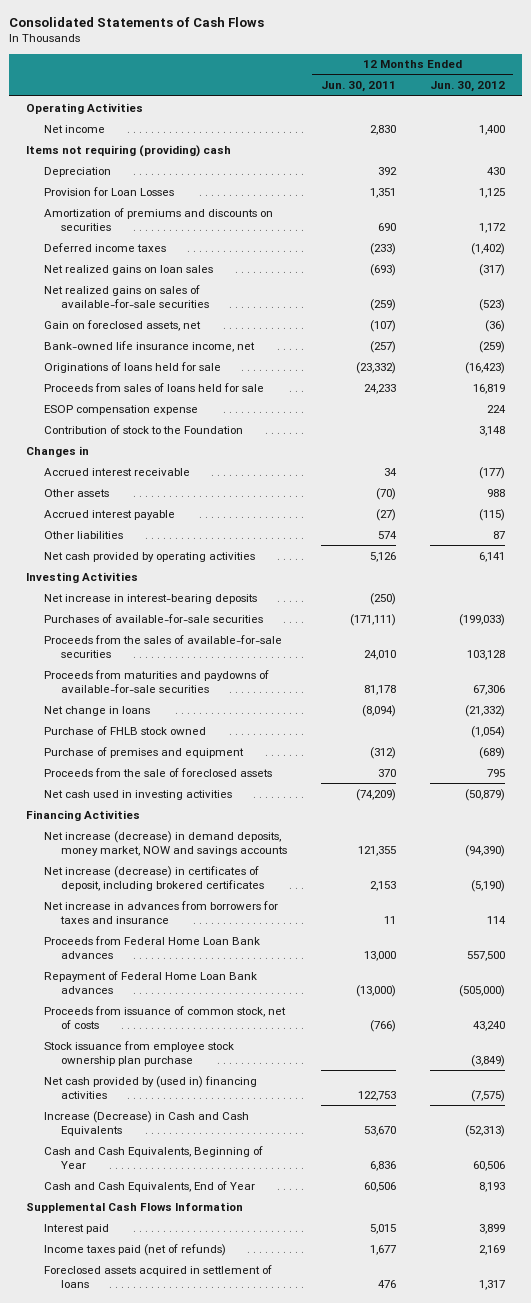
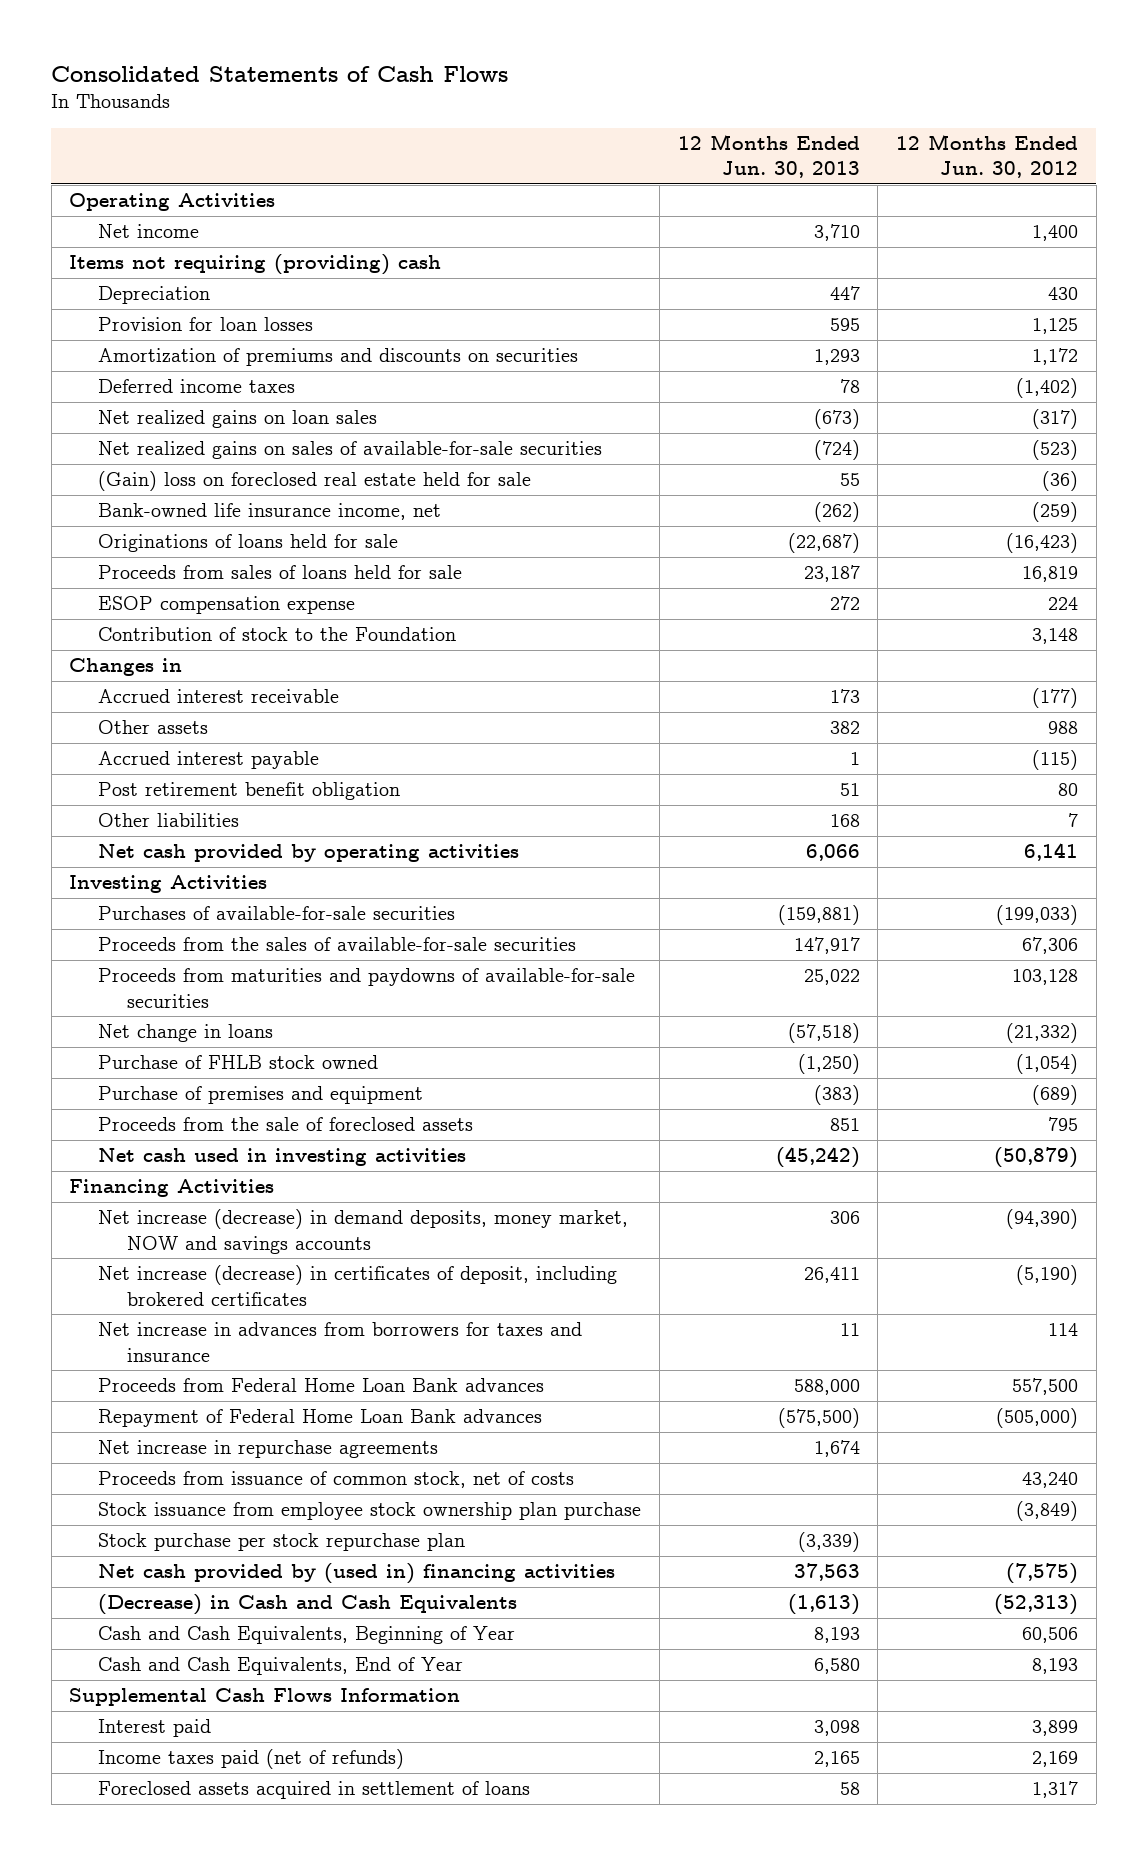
- | 12 Months Ended Jun. 30, 2011 | 12 Months Ended Jun. 30, 2012
+ | 12 Months Ended Jun. 30, 2013 | 12 Months Ended Jun. 30, 2012
- Provision for Loan Losses | 1,351 | 1,125
+ Provision for loan losses | 595 | 1,125
- Gain on foreclosed assets, net | (107) | (36)
+ (Gain) loss on foreclosed real estate held for sale | 55 | (36)
- Other liabilities | 574 | 87
+ Post retirement benefit obligation | 51 | 80
+ Other liabilities | 168 | 7
- Net increase in interest-bearing deposits | (250) |
- Proceeds from the sales of available-for-sale securities | 24,010 | 103,128
- Proceeds from maturities and paydowns of available-for-sale securities | 81,178 | 67,306
+ Proceeds from the sales of available-for-sale securities | 147,917 | 67,306
+ Proceeds from maturities and paydowns of available-for-sale securities | 25,022 | 103,128
+ Net increase in repurchase agreements | 1,674 |
+ Stock purchase per stock repurchase plan | (3,339) |
- Increase (Decrease) in Cash and Cash Equivalents | 53,670 | (52,313)
+ (Decrease) in Cash and Cash Equivalents | (1,613) | (52,313)

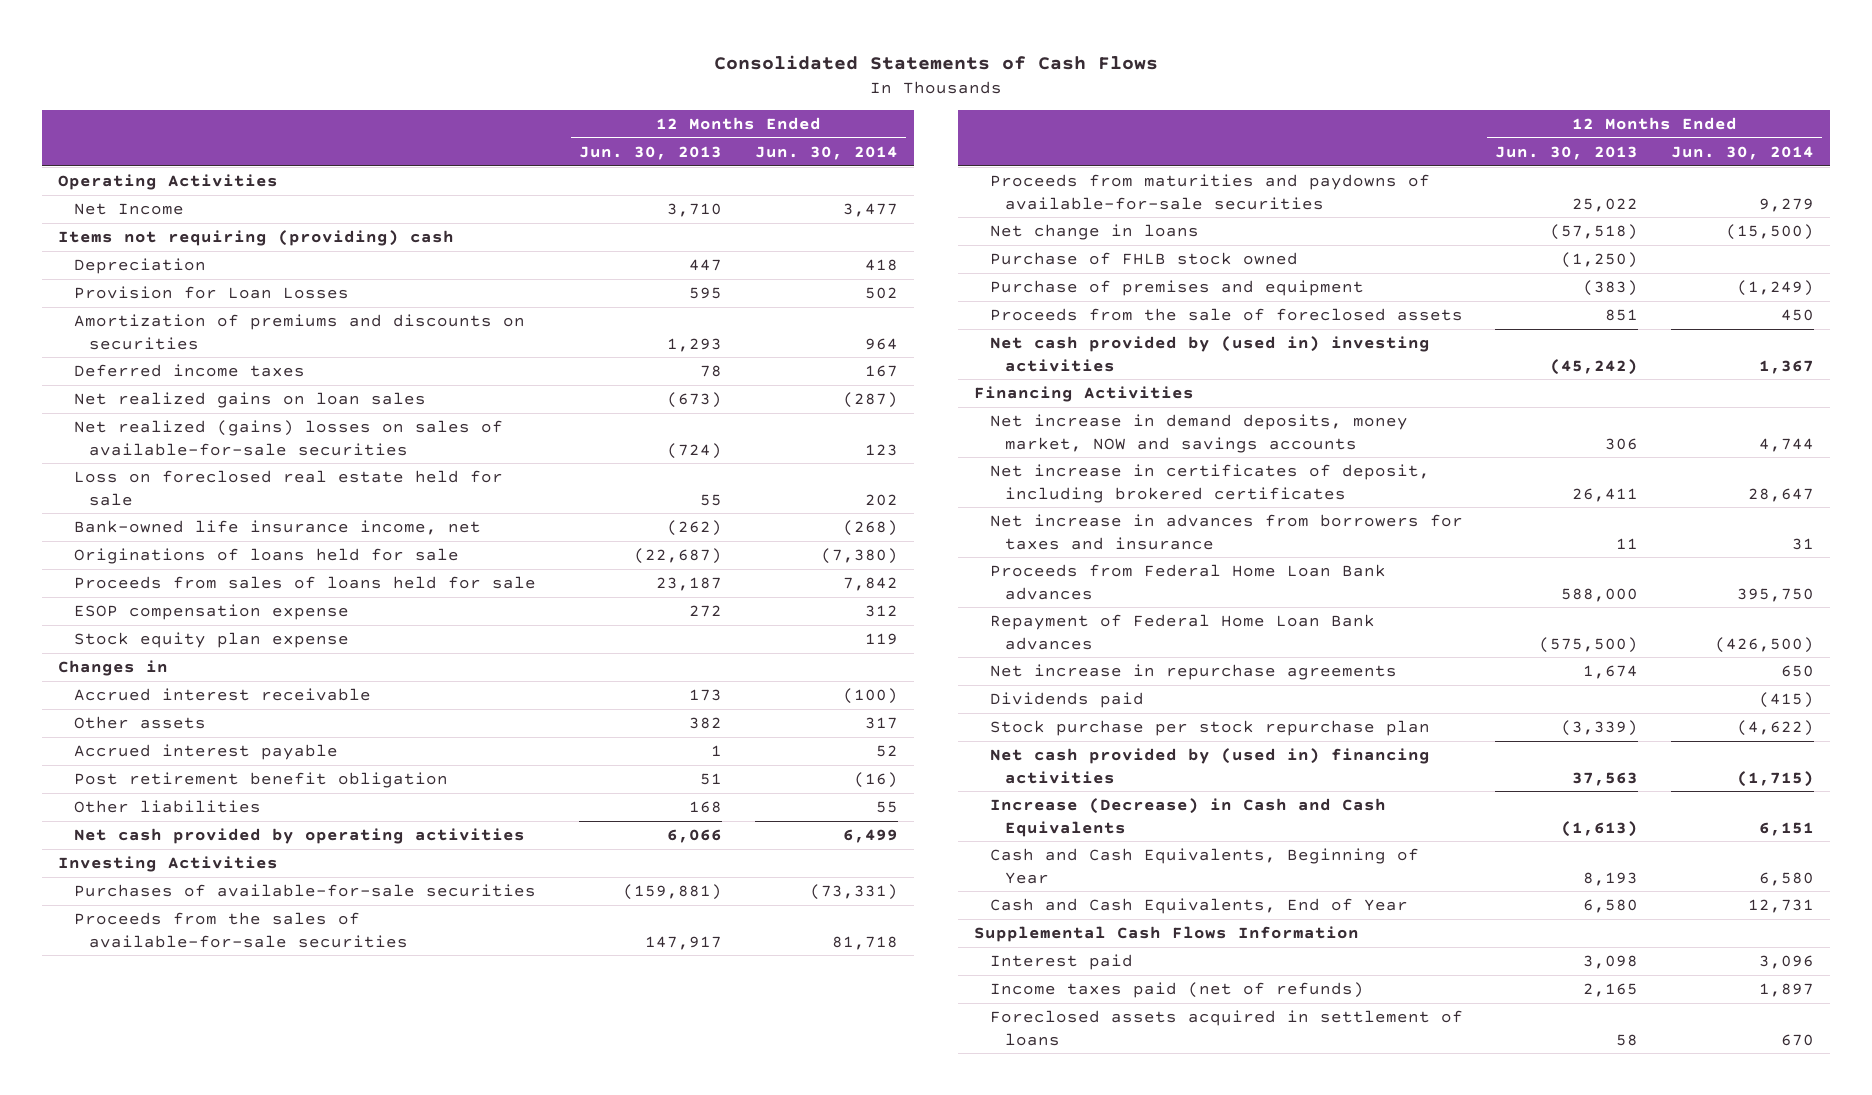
- | 12 Months Ended Jun. 30, 2013 | 12 Months Ended Jun. 30, 2012
+ | 12 Months Ended Jun. 30, 2013 | 12 Months Ended Jun. 30, 2014
- Net income | 3,710 | 1,400
+ Net Income | 3,710 | 3,477
- Provision for loan losses | 595 | 1,125
+ Provision for Loan Losses | 595 | 502
- Net realized gains on sales of available-for-sale securities | (724) | (523)
- (Gain) loss on foreclosed real estate held for sale | 55 | (36)
+ Net realized (gains) losses on sales of available-for-sale securities | (724) | 123
+ Loss on foreclosed real estate held for sale | 55 | 202
- Contribution of stock to the Foundation | | 3,148
+ Stock equity plan expense | | 119
- Net cash used in investing activities | (45,242) | (50,879)
+ Net cash provided by (used in) investing activities | (45,242) | 1,367
- Net increase (decrease) in demand deposits, money market, NOW and savings accounts | 306 | (94,390)
- Net increase (decrease) in certificates of deposit, including brokered certificates | 26,411 | (5,190)
+ Net increase in demand deposits, money market, NOW and savings accounts | 306 | 4,744
+ Net increase in certificates of deposit, including brokered certificates | 26,411 | 28,647
- Proceeds from issuance of common stock, net of costs | | 43,240
- Stock issuance from employee stock ownership plan purchase | | (3,849)
+ Dividends paid | | (415)
- (Decrease) in Cash and Cash Equivalents | (1,613) | (52,313)
+ Increase (Decrease) in Cash and Cash Equivalents | (1,613) | 6,151

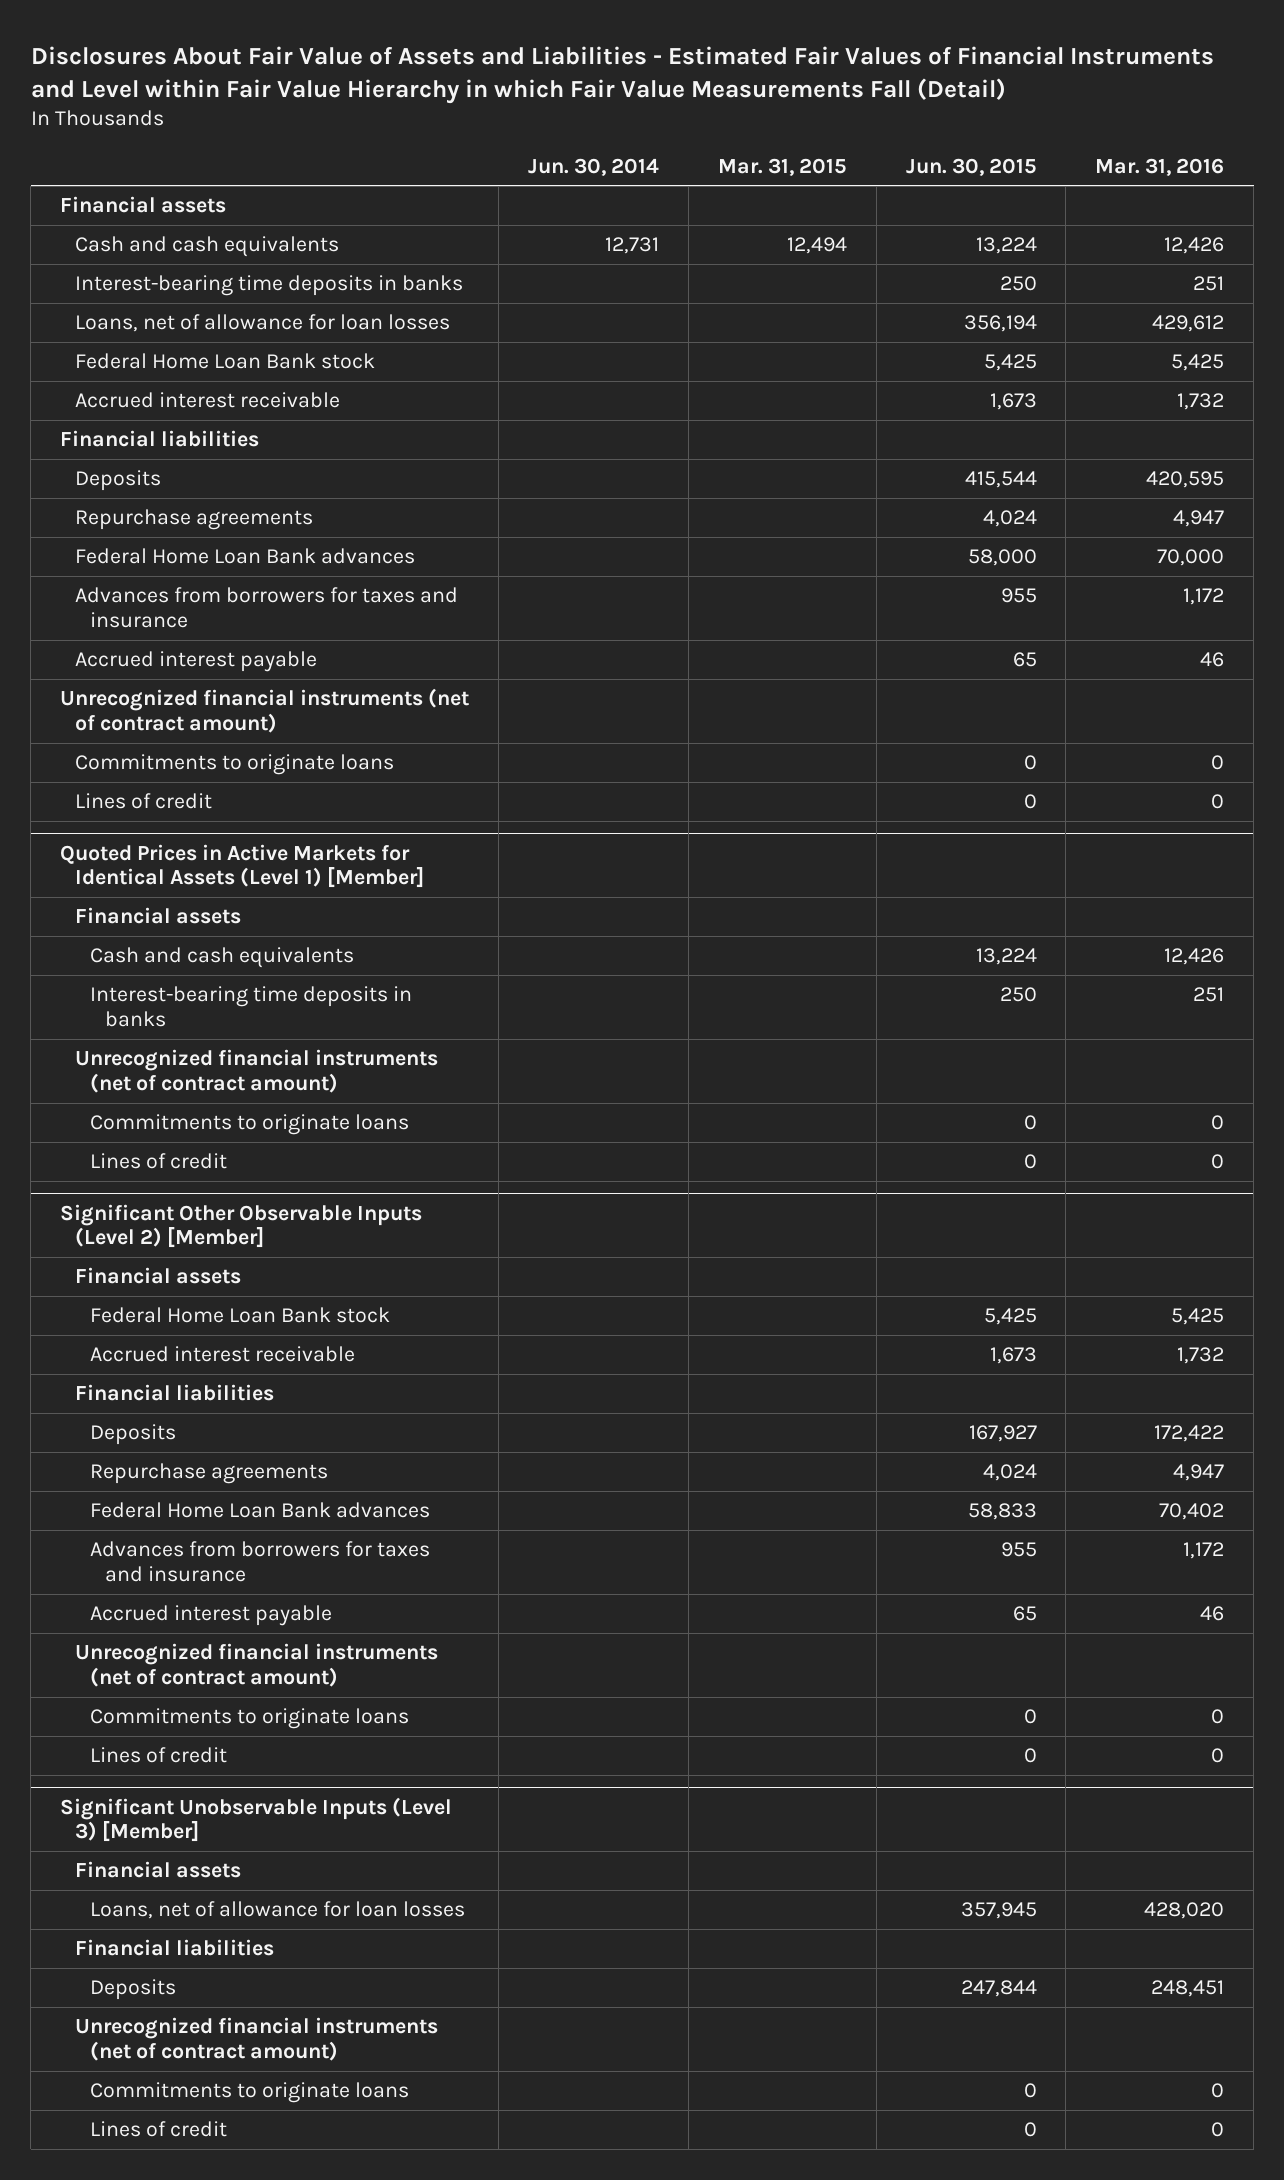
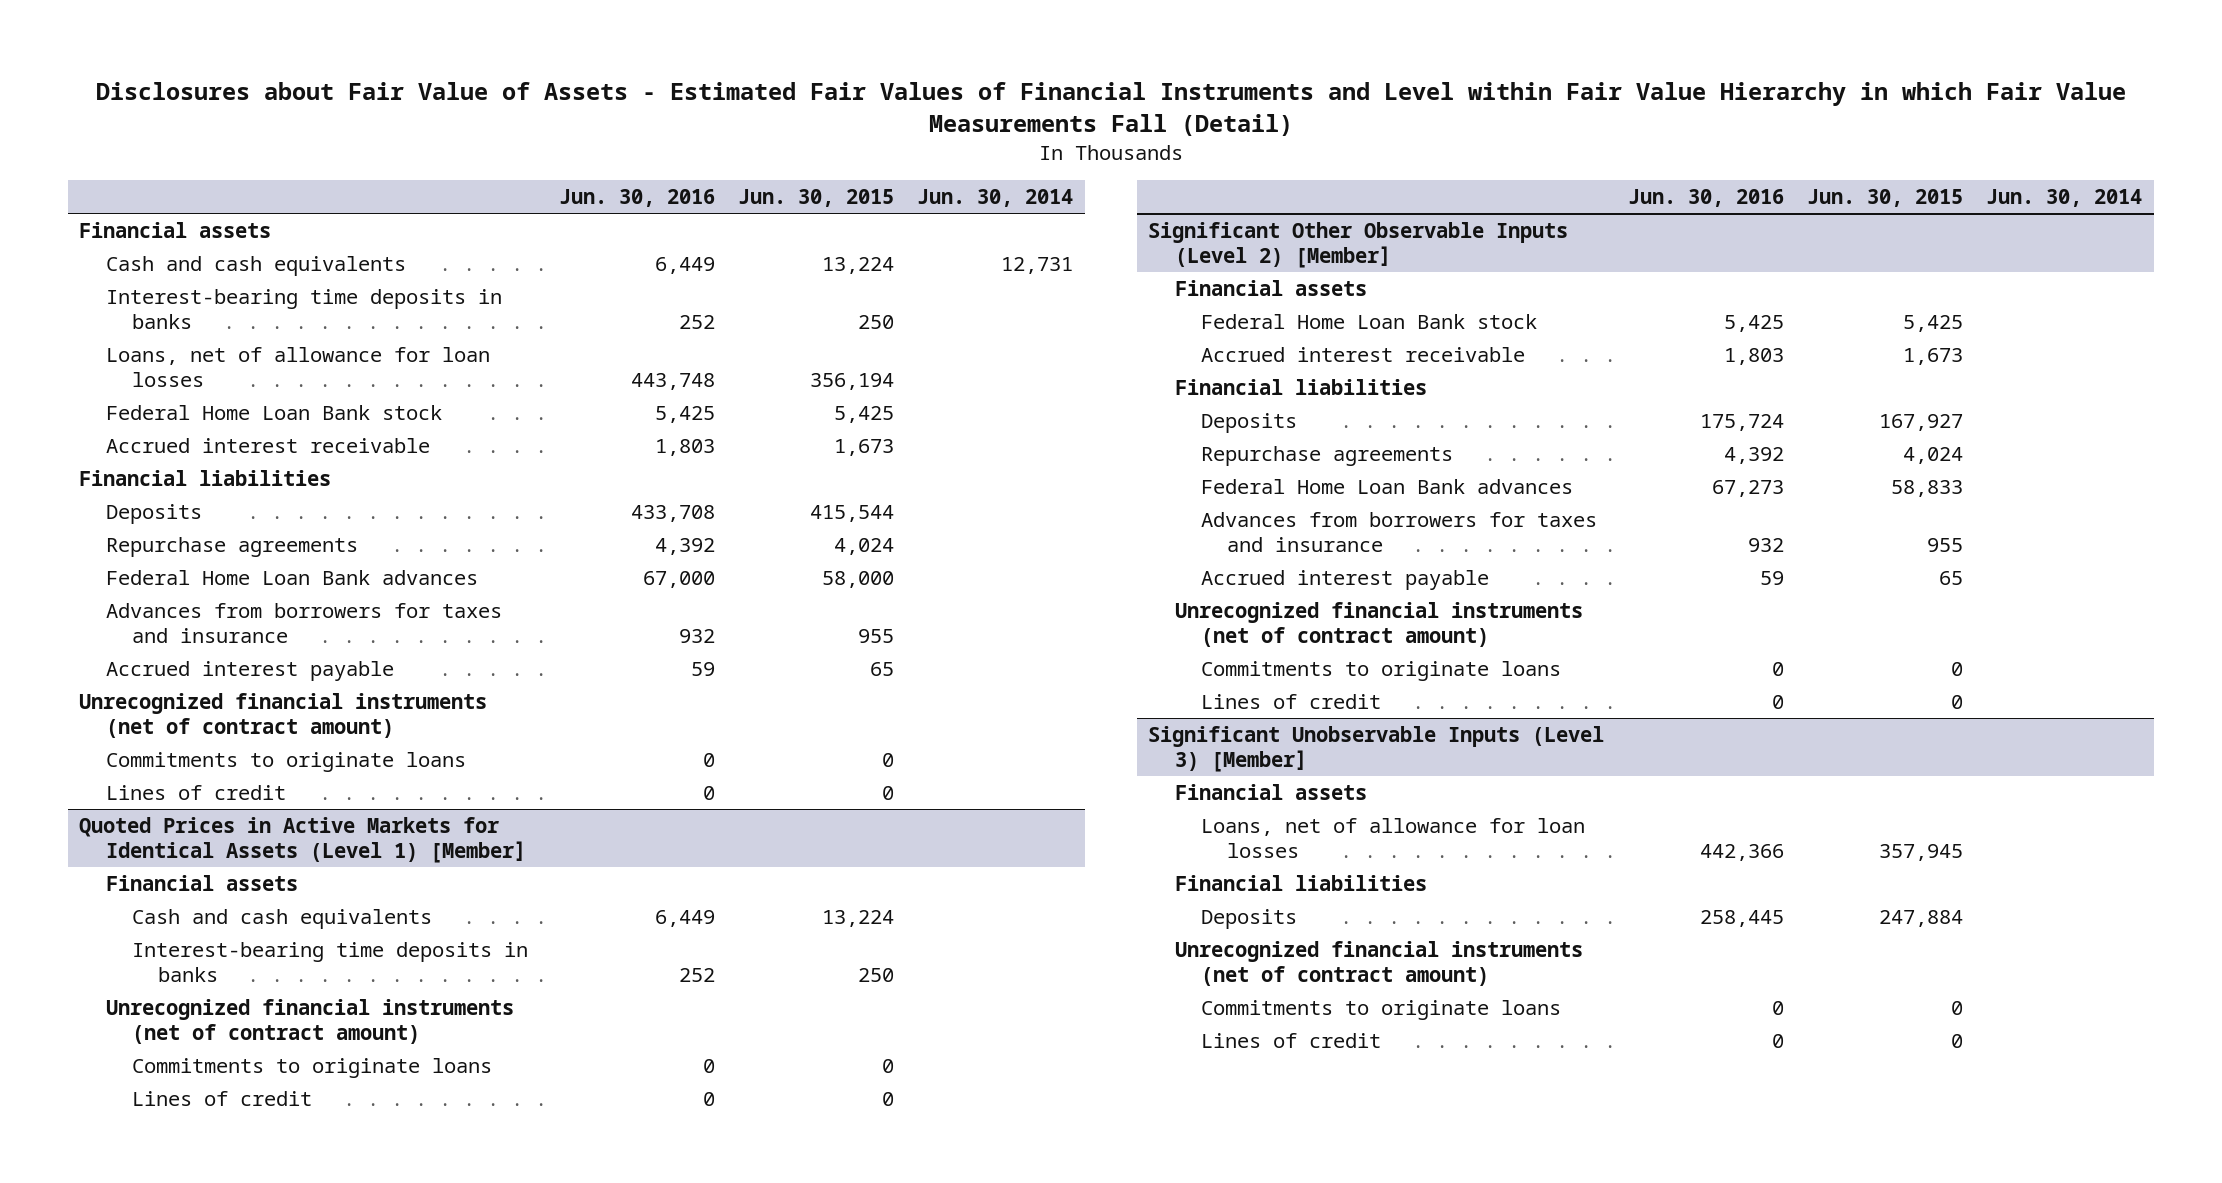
- Disclosures About Fair Value of Assets and Liabilities - Estimated Fair Values of Financial Instruments and Level within Fair Value Hierarchy in which Fair Value Measurements Fall (Detail)
+ Disclosures about Fair Value of Assets - Estimated Fair Values of Financial Instruments and Level within Fair Value Hierarchy in which Fair Value Measurements Fall (Detail)
- | Jun. 30, 2014 | Mar. 31, 2015 | Jun. 30, 2015 | Mar. 31, 2016
+ | Jun. 30, 2016 | Jun. 30, 2015 | Jun. 30, 2014
@ Significant Unobservable Inputs (Level 3) [Member]
- Deposits | | | 247,844 | 248,451
+ Deposits | 258,445 | 247,884 |

